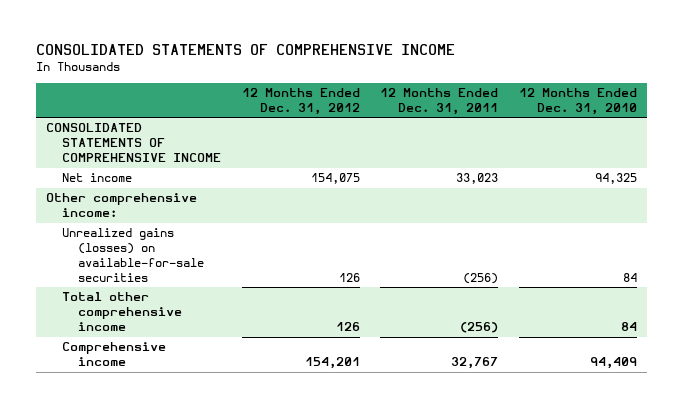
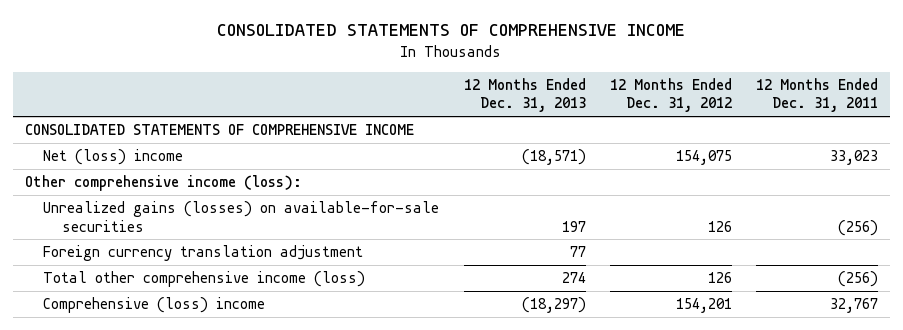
- | 12 Months Ended Dec. 31, 2012 | 12 Months Ended Dec. 31, 2011 | 12 Months Ended Dec. 31, 2010
+ | 12 Months Ended Dec. 31, 2013 | 12 Months Ended Dec. 31, 2012 | 12 Months Ended Dec. 31, 2011
- Net income | 154,075 | 33,023 | 94,325
- Other comprehensive income:
+ Net (loss) income | (18,571) | 154,075 | 33,023
+ Other comprehensive income (loss):
- Total other comprehensive income | 126 | (256) | 84
- Comprehensive income | 154,201 | 32,767 | 94,409
+ Foreign currency translation adjustment | 77 | |
+ Total other comprehensive income (loss) | 274 | 126 | (256)
+ Comprehensive (loss) income | (18,297) | 154,201 | 32,767

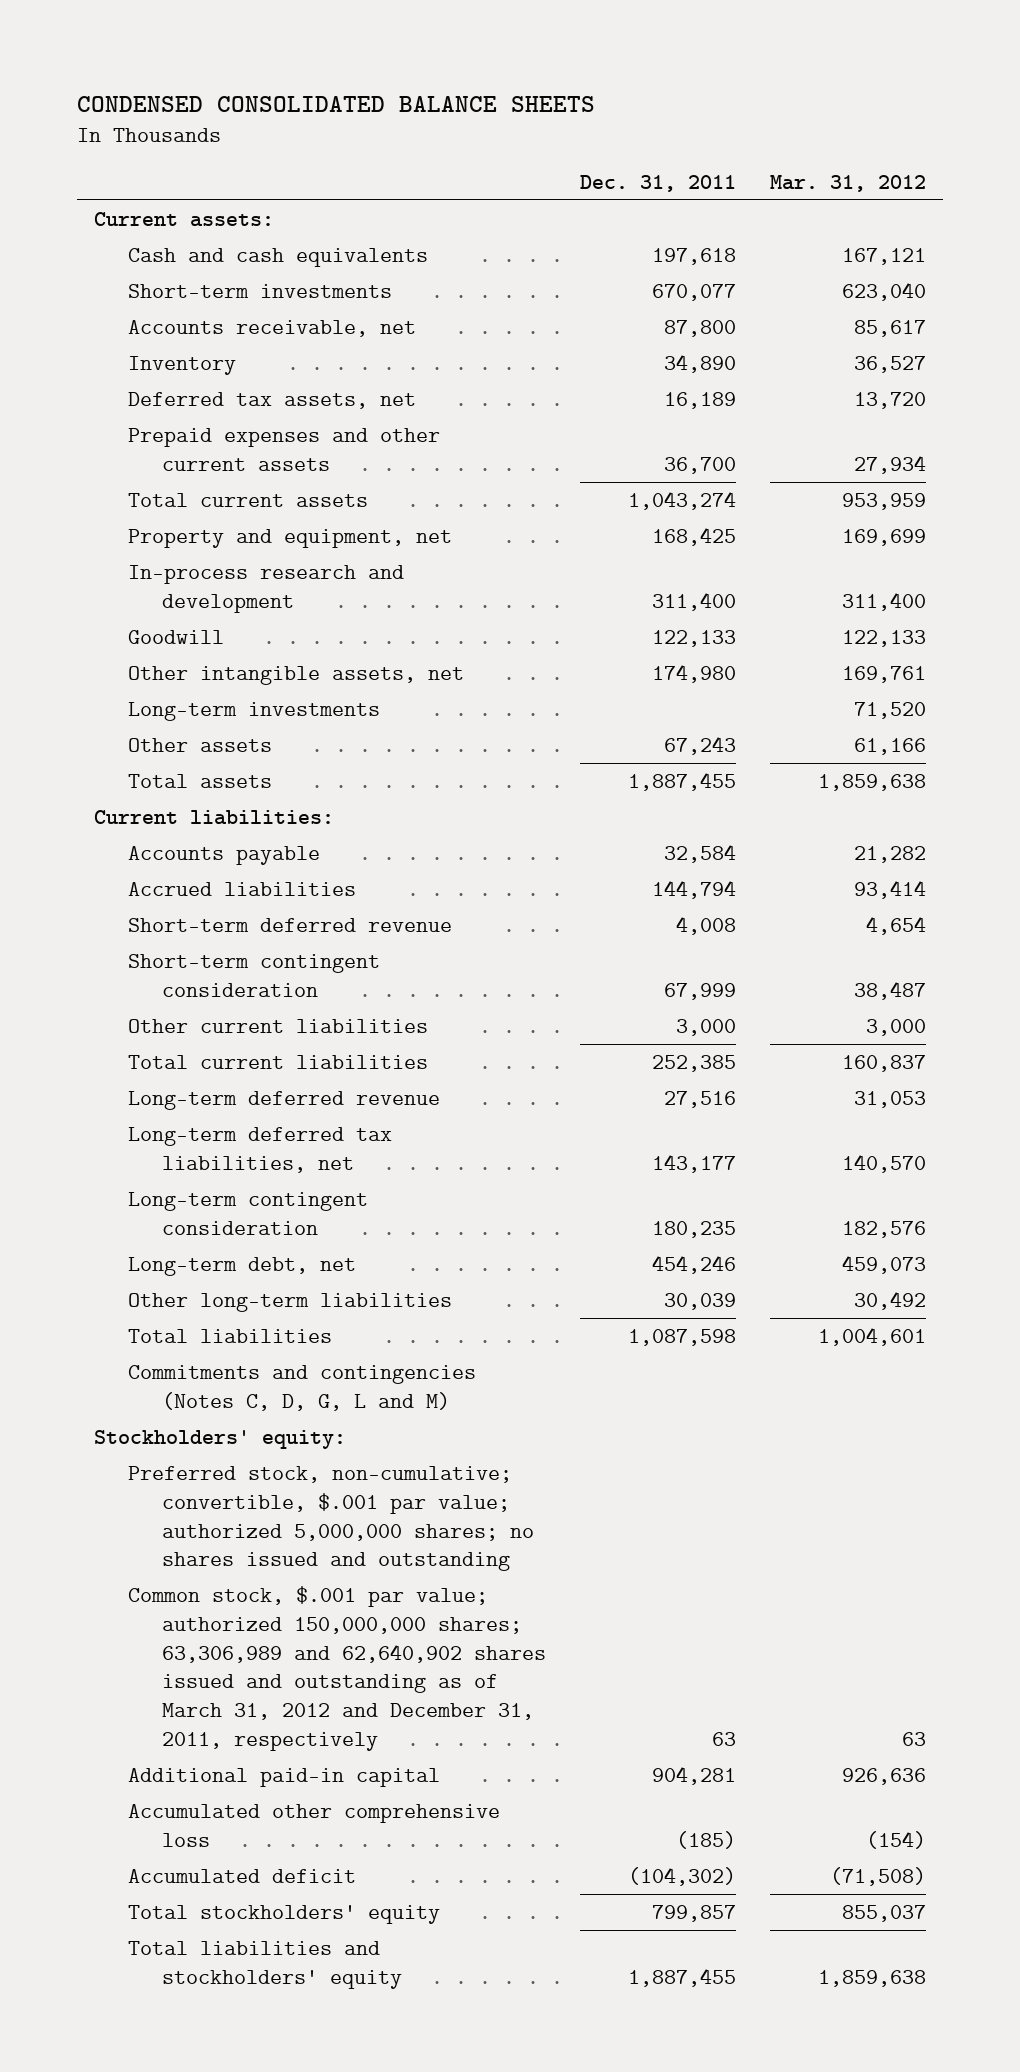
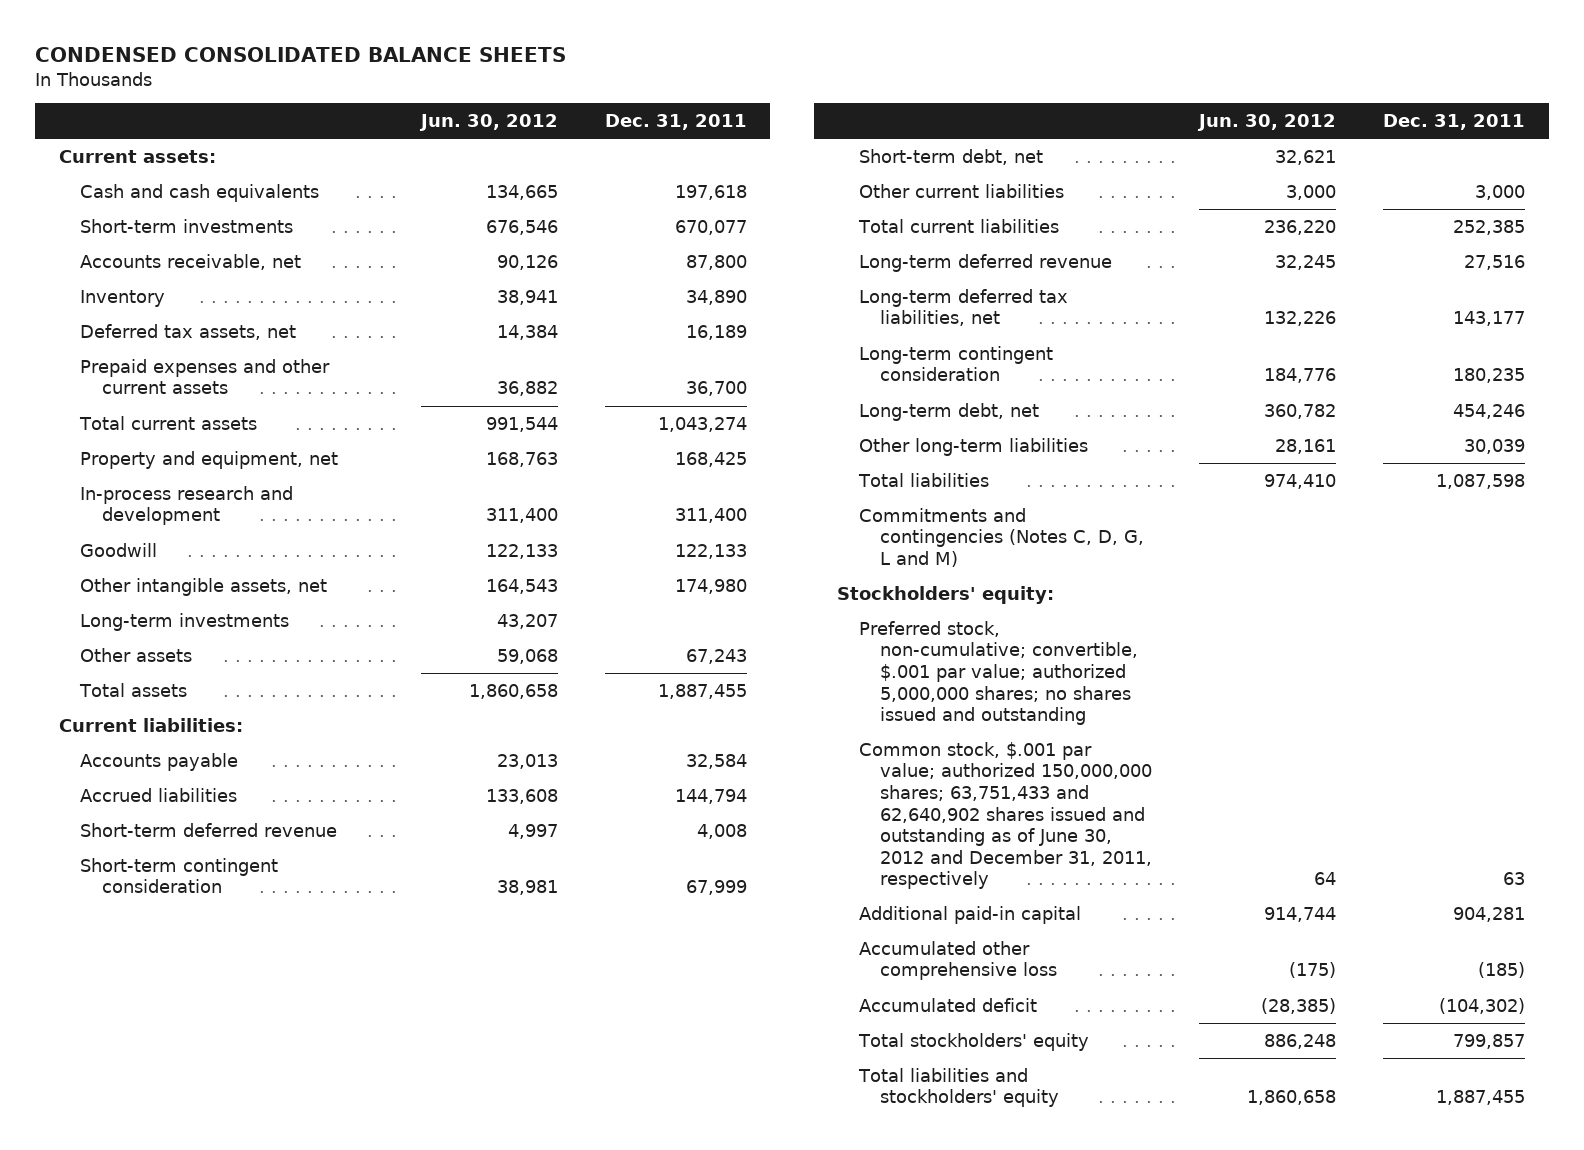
- | Dec. 31, 2011 | Mar. 31, 2012
+ | Jun. 30, 2012 | Dec. 31, 2011
+ Short-term debt, net | 32,621 |
- Common stock, $.001 par value; authorized 150,000,000 shares; 63,306,989 and 62,640,902 shares issued and outstanding as of March 31, 2012 and December 31, 2011, respectively | 63 | 63
+ Common stock, $.001 par value; authorized 150,000,000 shares; 63,751,433 and 62,640,902 shares issued and outstanding as of June 30, 2012 and December 31, 2011, respectively | 64 | 63

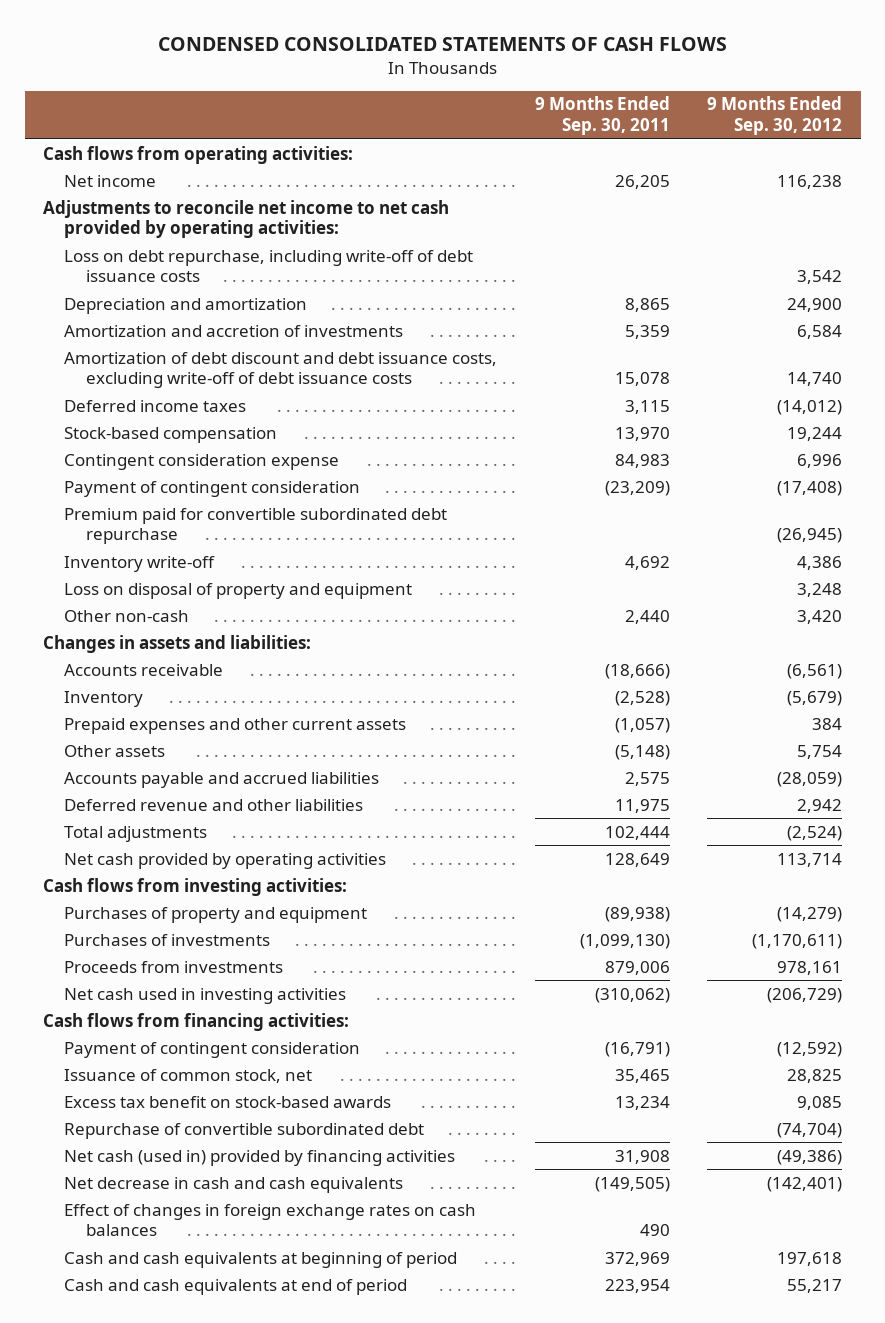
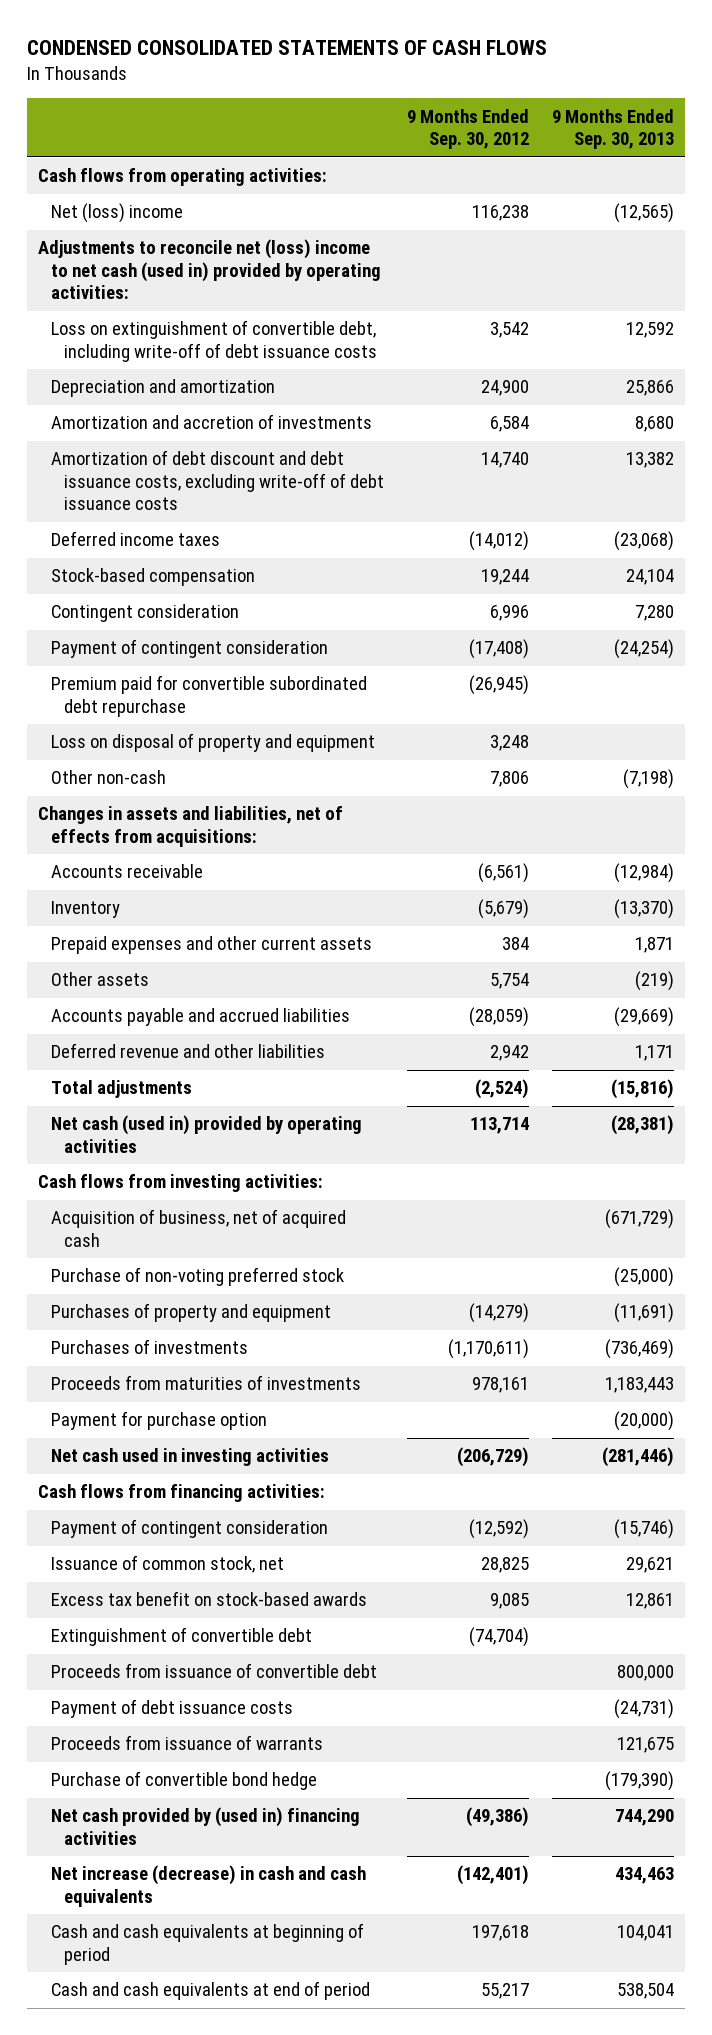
- | 9 Months Ended Sep. 30, 2011 | 9 Months Ended Sep. 30, 2012
+ | 9 Months Ended Sep. 30, 2012 | 9 Months Ended Sep. 30, 2013
- Net income | 26,205 | 116,238
- Adjustments to reconcile net income to net cash provided by operating activities:
- Loss on debt repurchase, including write-off of debt issuance costs | | 3,542
+ Net (loss) income | 116,238 | (12,565)
+ Adjustments to reconcile net (loss) income to net cash (used in) provided by operating activities:
+ Loss on extinguishment of convertible debt, including write-off of debt issuance costs | 3,542 | 12,592
- Contingent consideration expense | 84,983 | 6,996
+ Contingent consideration | 6,996 | 7,280
- Inventory write-off | 4,692 | 4,386
- Other non-cash | 2,440 | 3,420
- Changes in assets and liabilities:
+ Other non-cash | 7,806 | (7,198)
+ Changes in assets and liabilities, net of effects from acquisitions:
- Net cash provided by operating activities | 128,649 | 113,714
+ Net cash (used in) provided by operating activities | 113,714 | (28,381)
+ Acquisition of business, net of acquired cash | | (671,729)
+ Purchase of non-voting preferred stock | | (25,000)
- Proceeds from investments | 879,006 | 978,161
+ Proceeds from maturities of investments | 978,161 | 1,183,443
+ Payment for purchase option | | (20,000)
- Repurchase of convertible subordinated debt | | (74,704)
- Net cash (used in) provided by financing activities | 31,908 | (49,386)
- Net decrease in cash and cash equivalents | (149,505) | (142,401)
- Effect of changes in foreign exchange rates on cash balances | 490 |
+ Extinguishment of convertible debt | (74,704) |
+ Proceeds from issuance of convertible debt | | 800,000
+ Payment of debt issuance costs | | (24,731)
+ Proceeds from issuance of warrants | | 121,675
+ Purchase of convertible bond hedge | | (179,390)
+ Net cash provided by (used in) financing activities | (49,386) | 744,290
+ Net increase (decrease) in cash and cash equivalents | (142,401) | 434,463

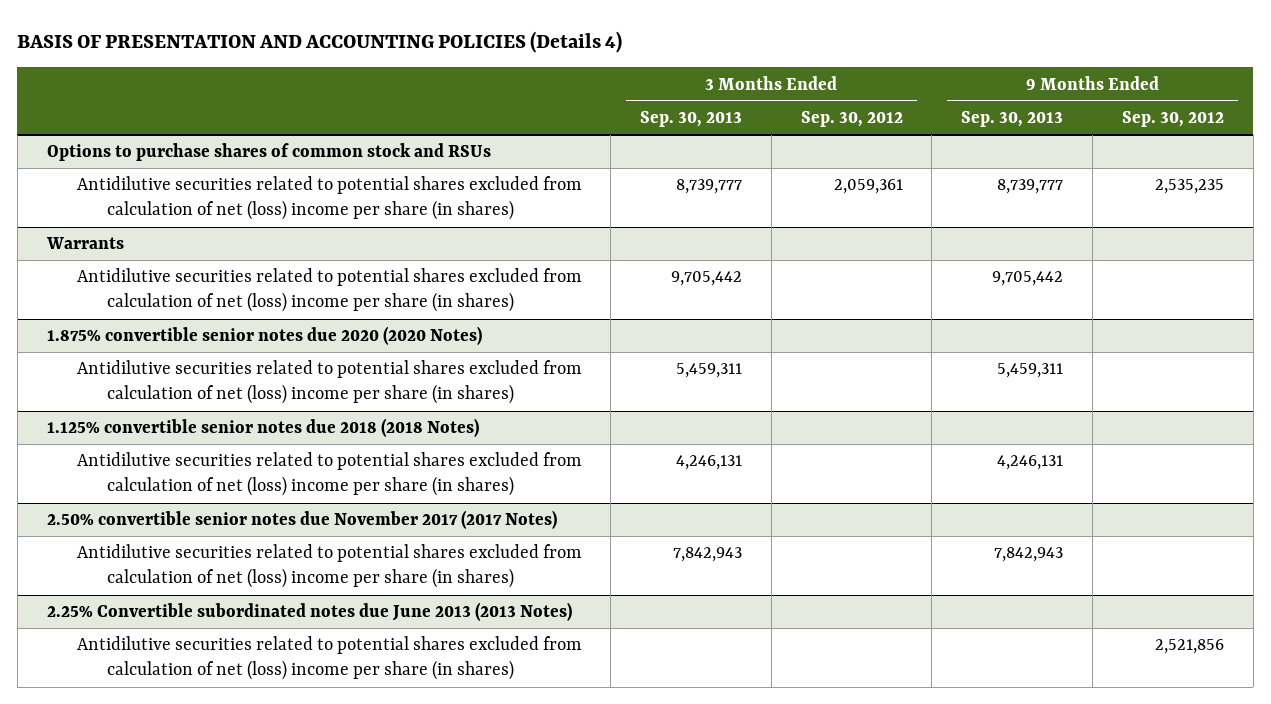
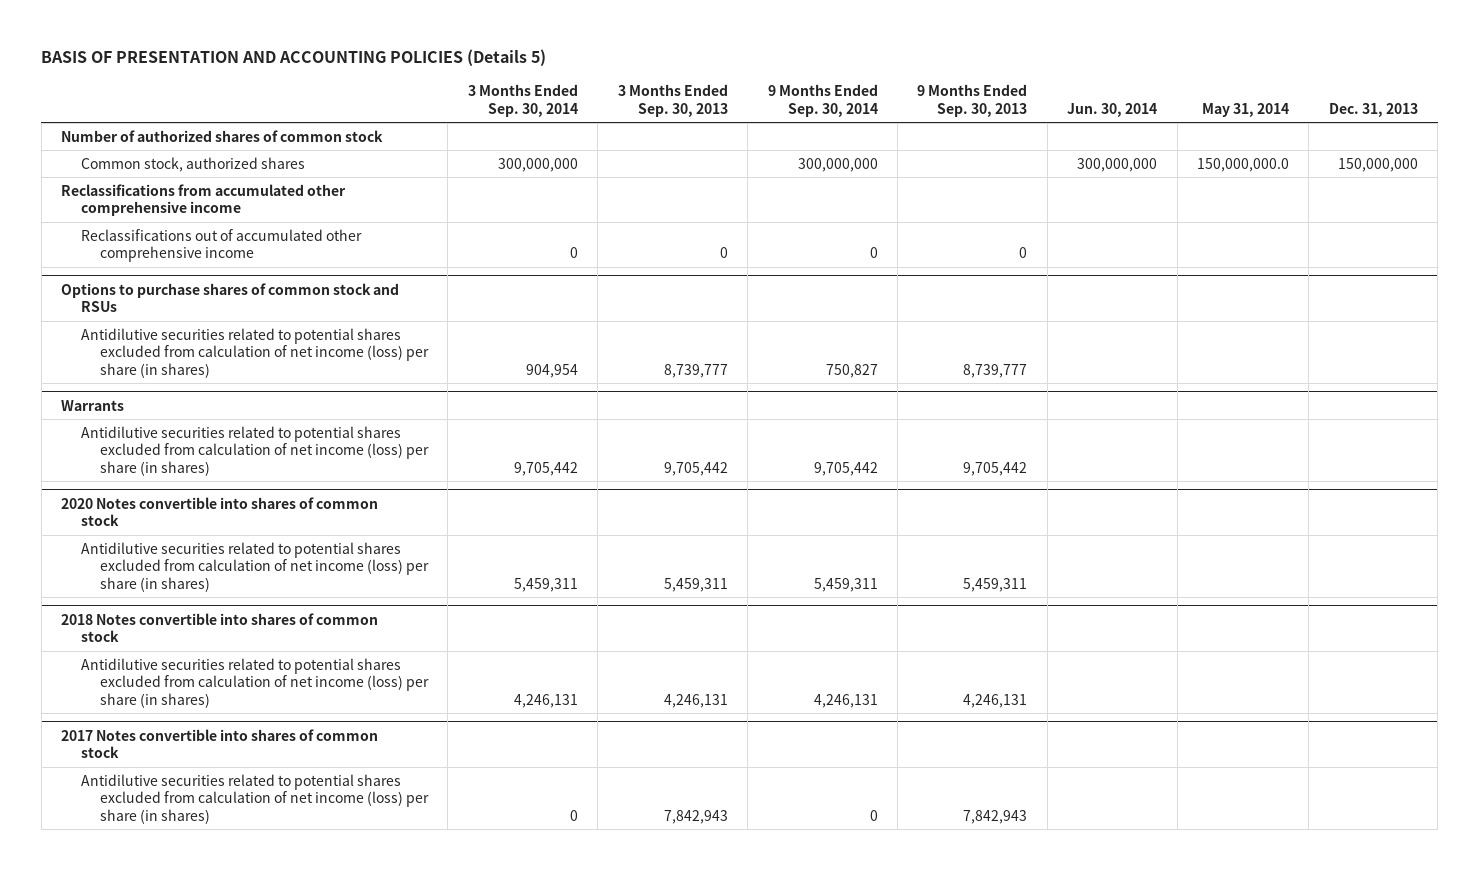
- BASIS OF PRESENTATION AND ACCOUNTING POLICIES (Details 4)
+ BASIS OF PRESENTATION AND ACCOUNTING POLICIES (Details 5)
- | 3 Months Ended Sep. 30, 2013 | 3 Months Ended Sep. 30, 2012 | 9 Months Ended Sep. 30, 2013 | 9 Months Ended Sep. 30, 2012
+ | 3 Months Ended Sep. 30, 2014 | 3 Months Ended Sep. 30, 2013 | 9 Months Ended Sep. 30, 2014 | 9 Months Ended Sep. 30, 2013 | Jun. 30, 2014 | May 31, 2014 | Dec. 31, 2013
+ Number of authorized shares of common stock
+ Common stock, authorized shares | 300,000,000 | | 300,000,000 | | 300,000,000 | 150,000,000.0 | 150,000,000
+ Reclassifications from accumulated other comprehensive income
+ Reclassifications out of accumulated other comprehensive income | 0 | 0 | 0 | 0 | | |
@ Options to purchase shares of common stock and RSUs
- Antidilutive securities related to potential shares excluded from calculation of net (loss) income per share (in shares) | 8,739,777 | 2,059,361 | 8,739,777 | 2,535,235
+ Antidilutive securities related to potential shares excluded from calculation of net income (loss) per share (in shares) | 904,954 | 8,739,777 | 750,827 | 8,739,777 | | |
@ Warrants
- Antidilutive securities related to potential shares excluded from calculation of net (loss) income per share (in shares) | 9,705,442 | | 9,705,442 |
- 1.875% convertible senior notes due 2020 (2020 Notes)
- Antidilutive securities related to potential shares excluded from calculation of net (loss) income per share (in shares) | 5,459,311 | | 5,459,311 |
- 1.125% convertible senior notes due 2018 (2018 Notes)
- Antidilutive securities related to potential shares excluded from calculation of net (loss) income per share (in shares) | 4,246,131 | | 4,246,131 |
- 2.50% convertible senior notes due November 2017 (2017 Notes)
- Antidilutive securities related to potential shares excluded from calculation of net (loss) income per share (in shares) | 7,842,943 | | 7,842,943 |
- 2.25% Convertible subordinated notes due June 2013 (2013 Notes)
- Antidilutive securities related to potential shares excluded from calculation of net (loss) income per share (in shares) | | | | 2,521,856
@ Warrants
+ Antidilutive securities related to potential shares excluded from calculation of net income (loss) per share (in shares) | 9,705,442 | 9,705,442 | 9,705,442 | 9,705,442 | | |
+ 2020 Notes convertible into shares of common stock
+ Antidilutive securities related to potential shares excluded from calculation of net income (loss) per share (in shares) | 5,459,311 | 5,459,311 | 5,459,311 | 5,459,311 | | |
+ 2018 Notes convertible into shares of common stock
+ Antidilutive securities related to potential shares excluded from calculation of net income (loss) per share (in shares) | 4,246,131 | 4,246,131 | 4,246,131 | 4,246,131 | | |
+ 2017 Notes convertible into shares of common stock
+ Antidilutive securities related to potential shares excluded from calculation of net income (loss) per share (in shares) | 0 | 7,842,943 | 0 | 7,842,943 | | |

